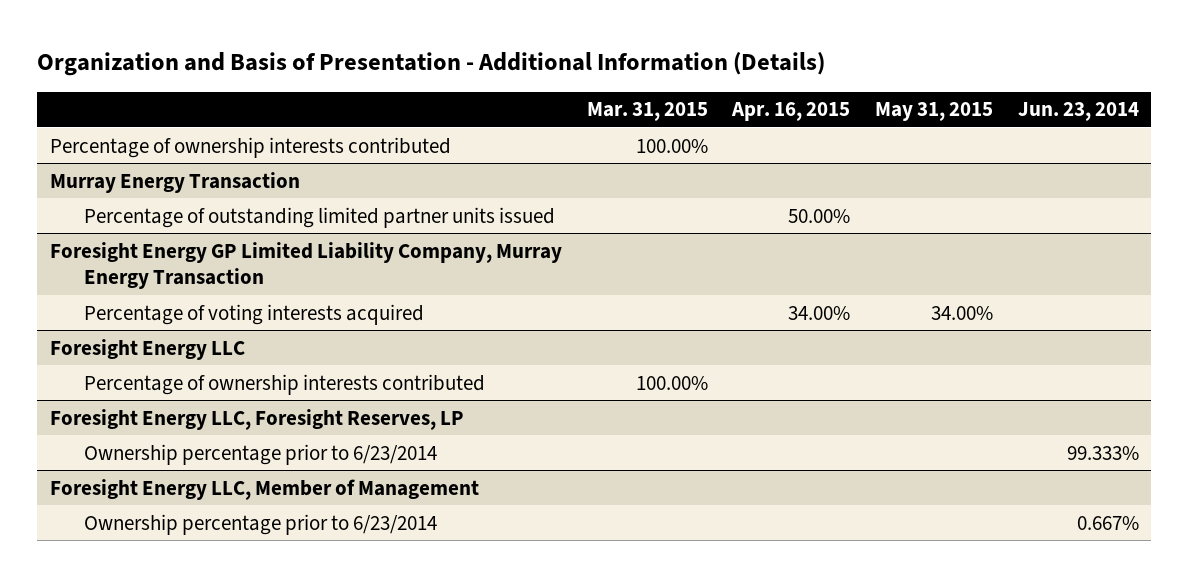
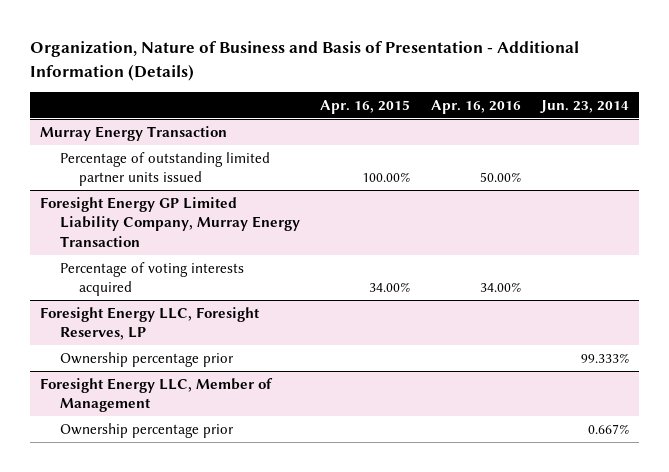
- Organization and Basis of Presentation - Additional Information (Details)
+ Organization, Nature of Business and Basis of Presentation - Additional Information (Details)
- | Mar. 31, 2015 | Apr. 16, 2015 | May 31, 2015 | Jun. 23, 2014
+ | Apr. 16, 2015 | Apr. 16, 2016 | Jun. 23, 2014
- Percentage of ownership interests contributed | 100.00% | | |
@ Murray Energy Transaction
- Percentage of outstanding limited partner units issued | | 50.00% | |
+ Percentage of outstanding limited partner units issued | 100.00% | 50.00% |
- Foresight Energy LLC
- Percentage of ownership interests contributed | 100.00% | | |
@ Foresight Energy LLC, Foresight Reserves, LP
- Ownership percentage prior to 6/23/2014 | | | | 99.333%
+ Ownership percentage prior | | | 99.333%
@ Foresight Energy LLC, Member of Management
- Ownership percentage prior to 6/23/2014 | | | | 0.667%
+ Ownership percentage prior | | | 0.667%

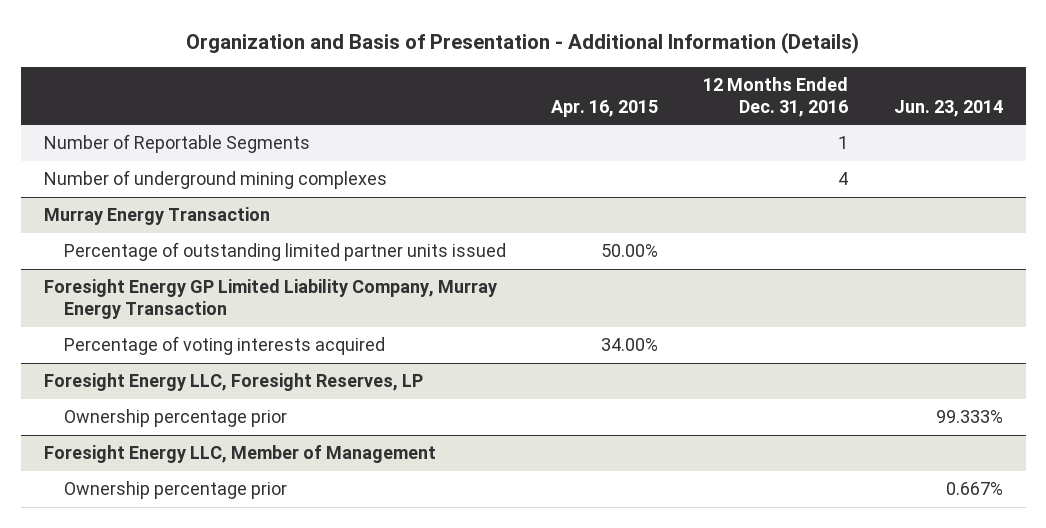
- Organization, Nature of Business and Basis of Presentation - Additional Information (Details)
+ Organization and Basis of Presentation - Additional Information (Details)
- | Apr. 16, 2015 | Apr. 16, 2016 | Jun. 23, 2014
+ | Apr. 16, 2015 | 12 Months Ended Dec. 31, 2016 | Jun. 23, 2014
+ Number of Reportable Segments | | 1 |
+ Number of underground mining complexes | | 4 |
@ Murray Energy Transaction
- Percentage of outstanding limited partner units issued | 100.00% | 50.00% |
+ Percentage of outstanding limited partner units issued | 50.00% | |

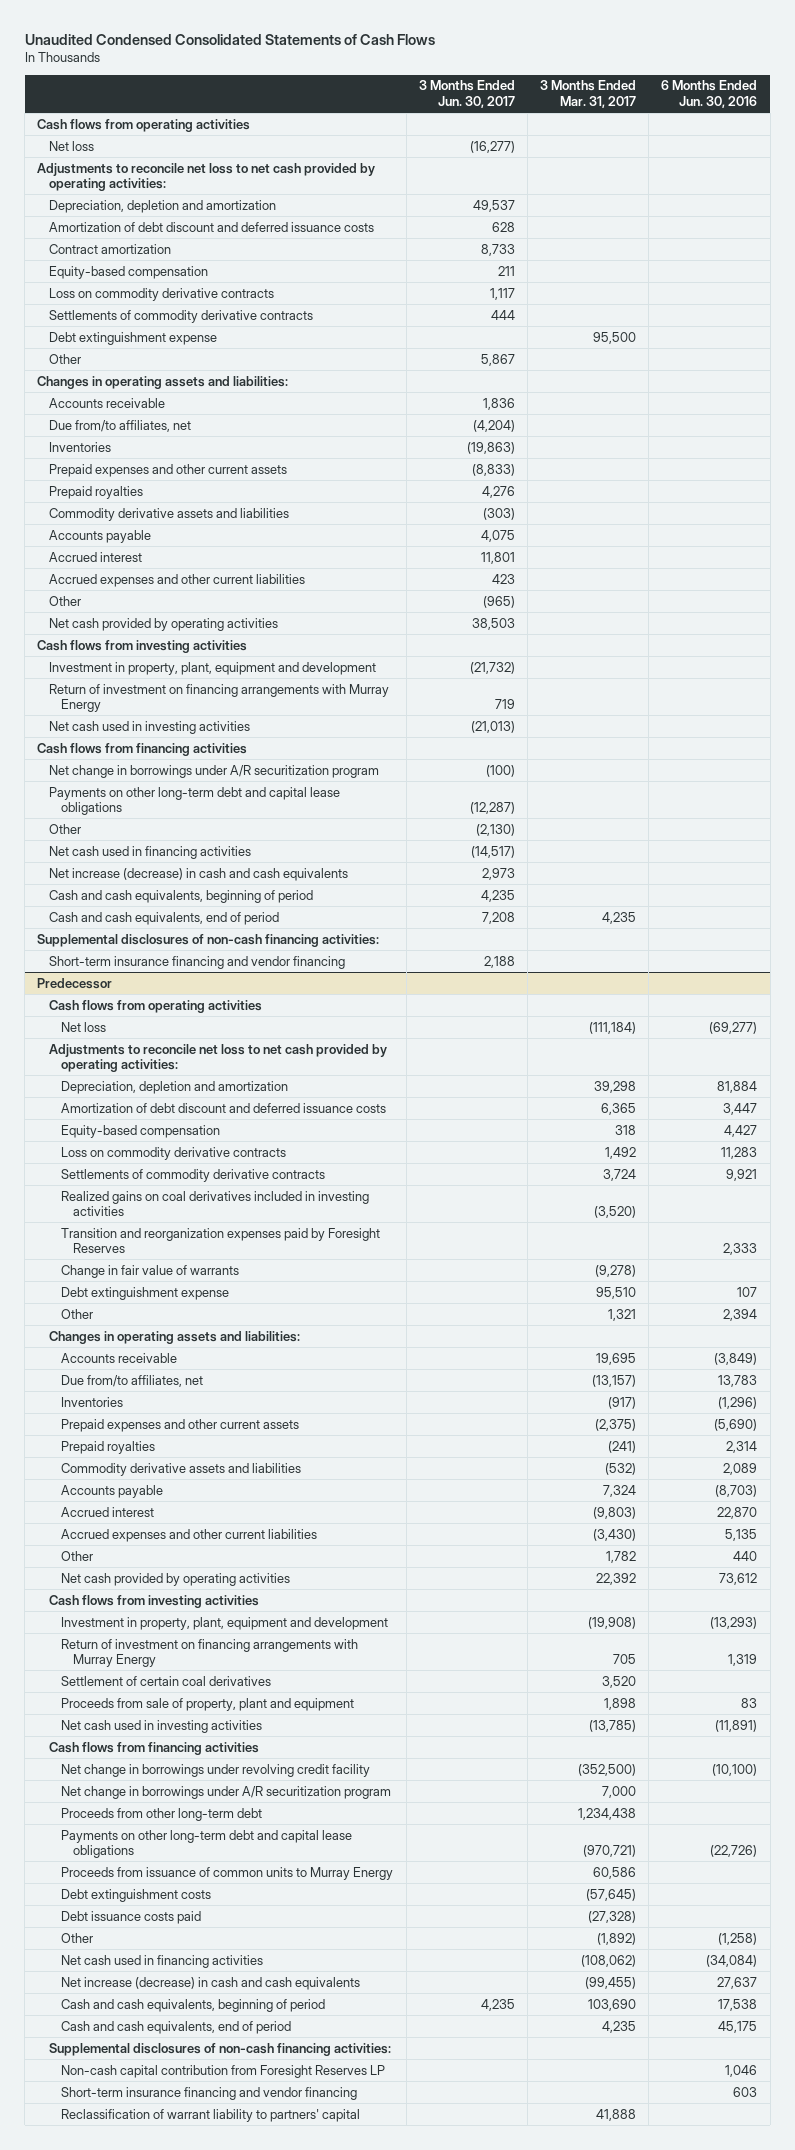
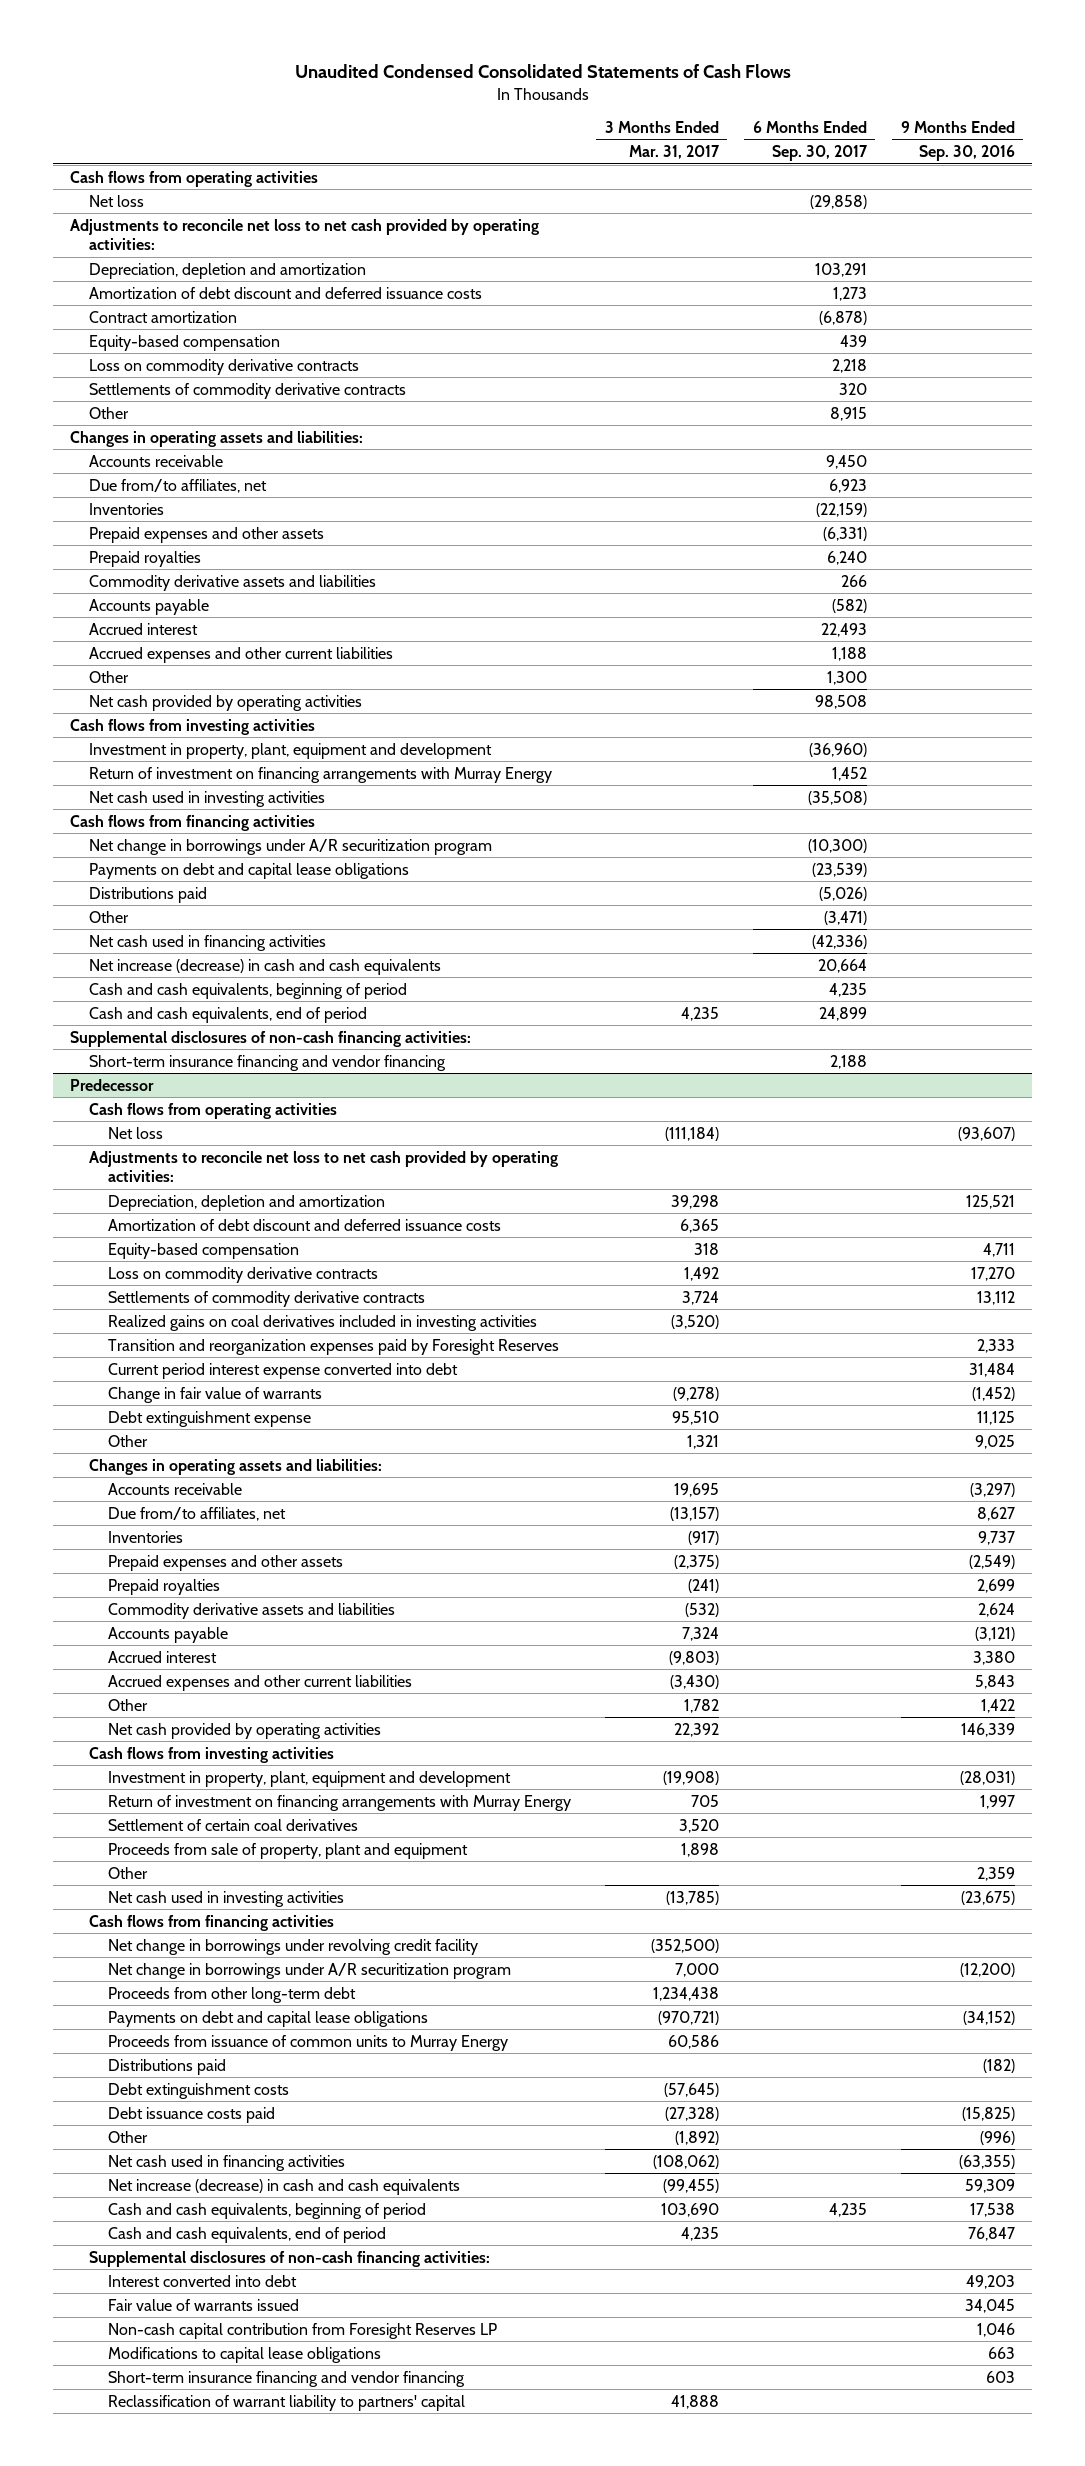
- | 3 Months Ended Jun. 30, 2017 | 3 Months Ended Mar. 31, 2017 | 6 Months Ended Jun. 30, 2016
+ | 3 Months Ended Mar. 31, 2017 | 6 Months Ended Sep. 30, 2017 | 9 Months Ended Sep. 30, 2016
- Debt extinguishment expense | | 95,500 |
- Prepaid expenses and other current assets | (8,833) | |
+ Prepaid expenses and other assets | | (6,331) |
- Payments on other long-term debt and capital lease obligations | (12,287) | |
+ Payments on debt and capital lease obligations | | (23,539) |
+ Distributions paid | | (5,026) |
@ Predecessor
+ Current period interest expense converted into debt | | | 31,484
- Prepaid expenses and other current assets | | (2,375) | (5,690)
+ Prepaid expenses and other assets | (2,375) | | (2,549)
+ Other | | | 2,359
- Payments on other long-term debt and capital lease obligations | | (970,721) | (22,726)
+ Payments on debt and capital lease obligations | (970,721) | | (34,152)
+ Distributions paid | | | (182)
+ Interest converted into debt | | | 49,203
+ Fair value of warrants issued | | | 34,045
+ Modifications to capital lease obligations | | | 663

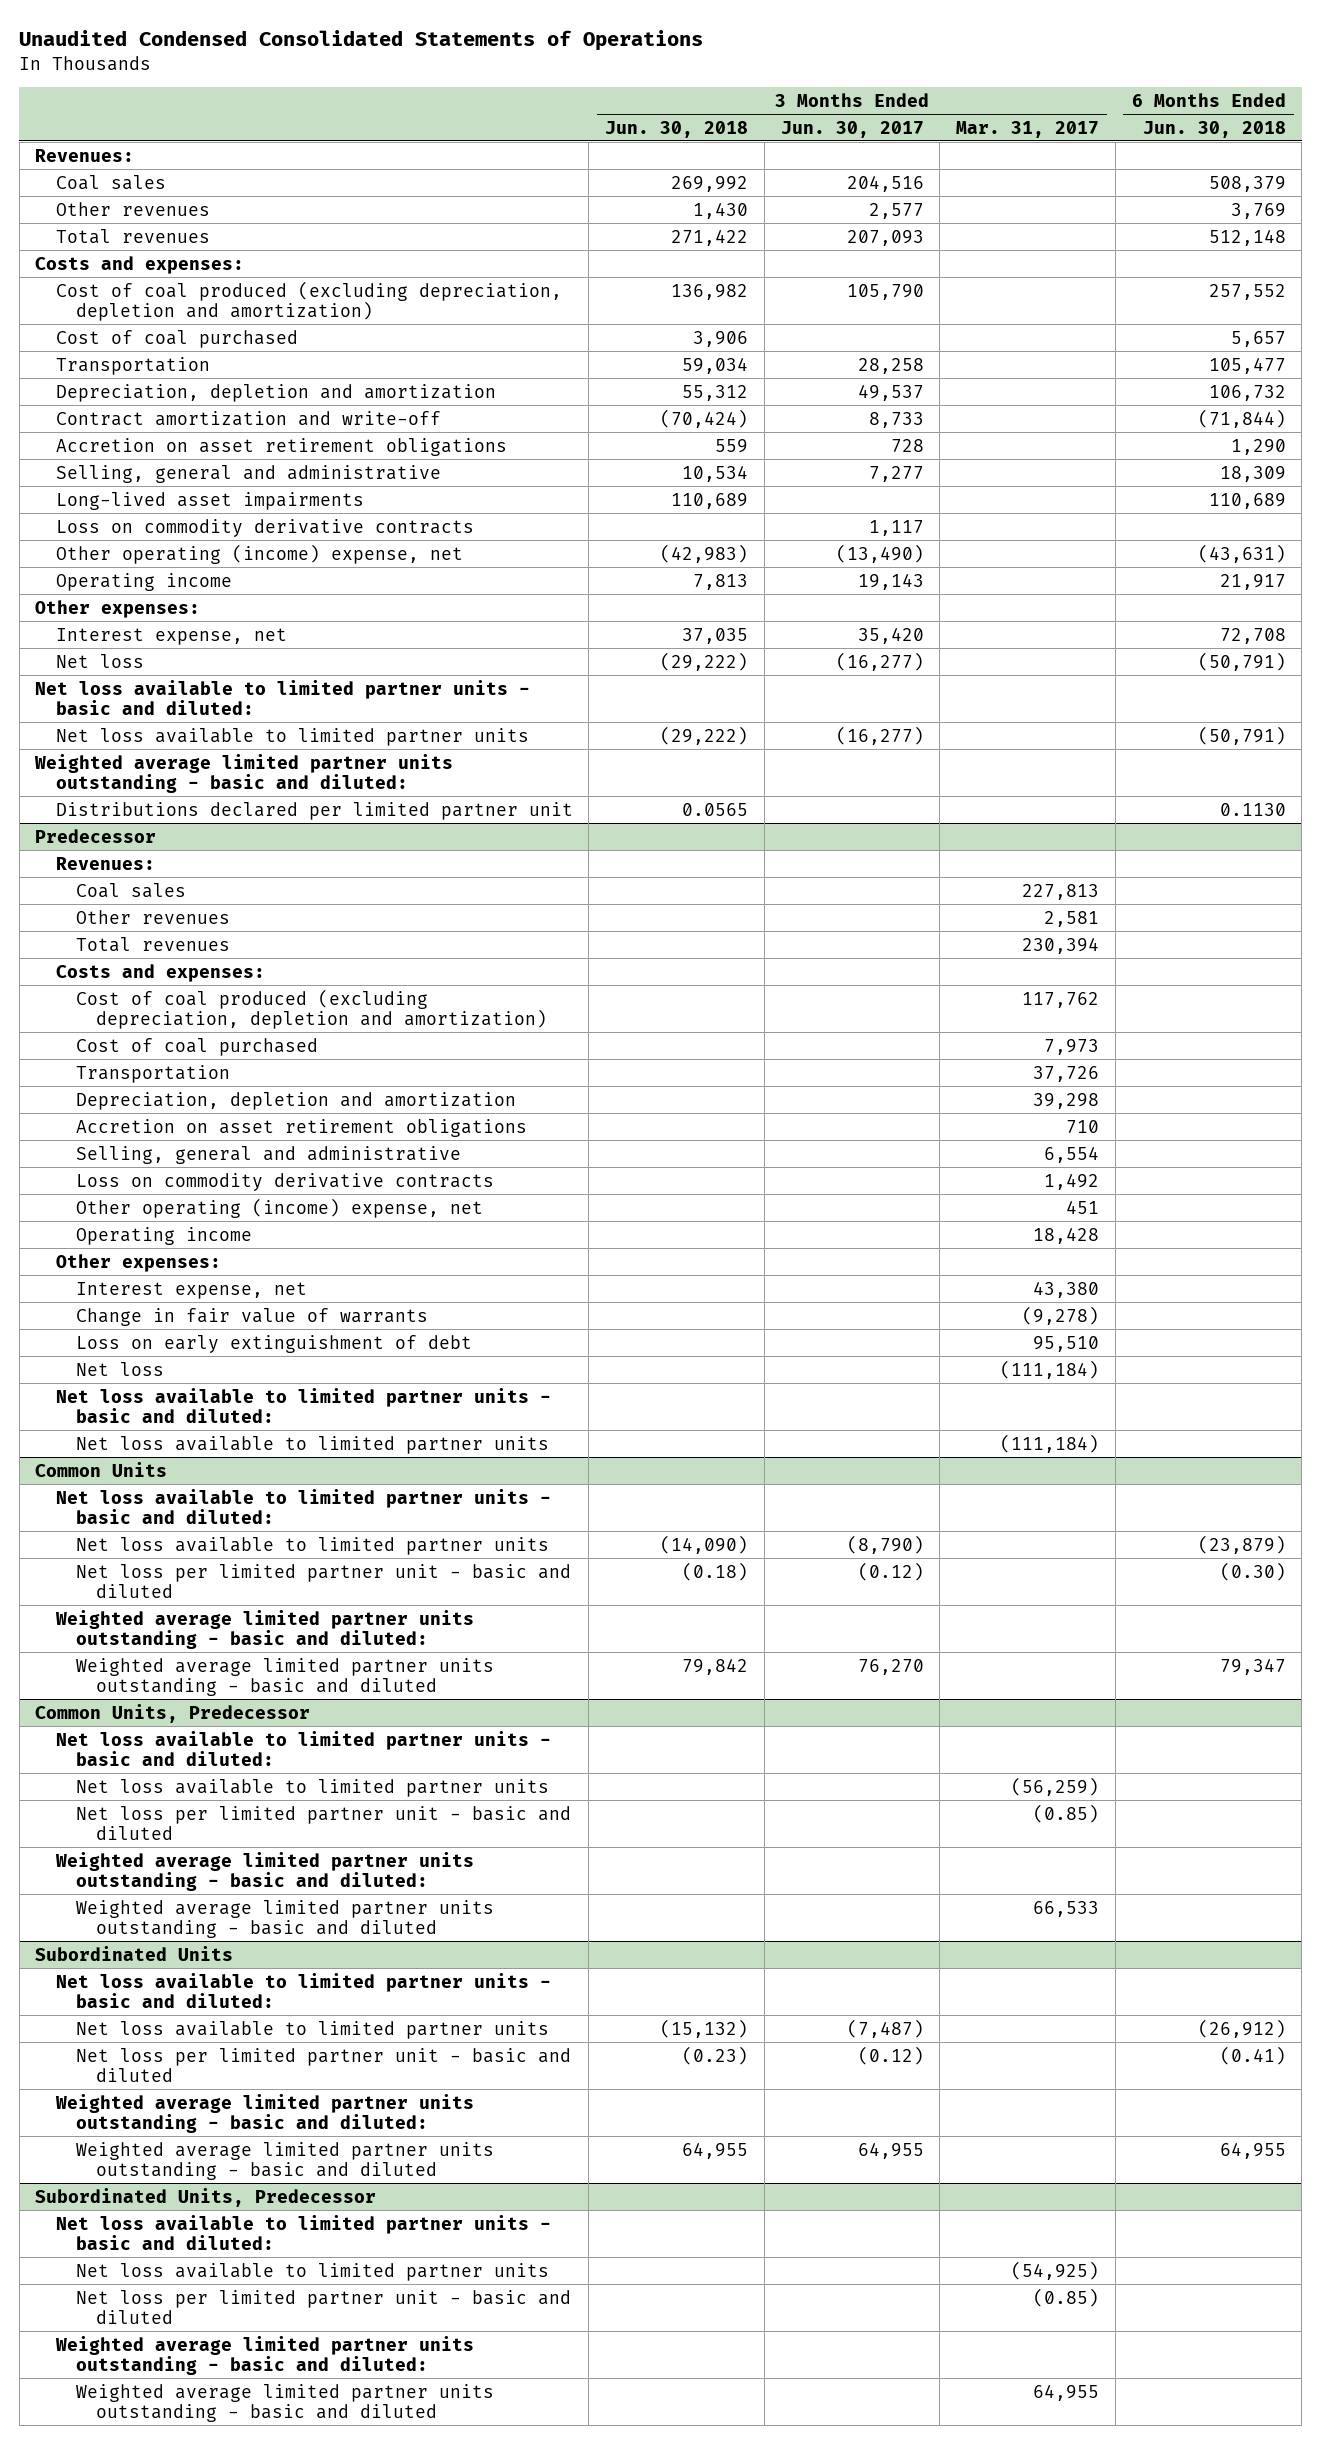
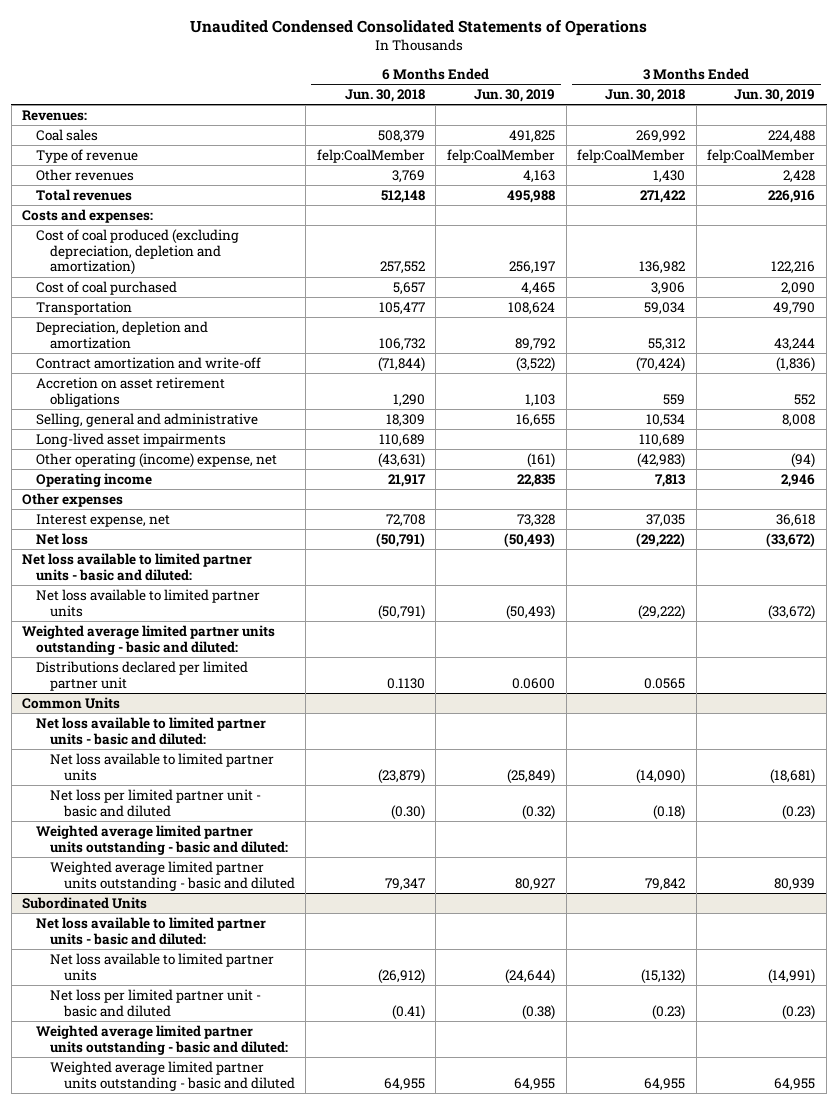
- | 3 Months Ended Jun. 30, 2018 | 3 Months Ended Jun. 30, 2017 | 3 Months Ended Mar. 31, 2017 | 6 Months Ended Jun. 30, 2018
+ | 6 Months Ended Jun. 30, 2018 | 6 Months Ended Jun. 30, 2019 | 3 Months Ended Jun. 30, 2018 | 3 Months Ended Jun. 30, 2019
+ Type of revenue | felp:CoalMember | felp:CoalMember | felp:CoalMember | felp:CoalMember
- Loss on commodity derivative contracts | | 1,117 | |
- Other expenses:
+ Other expenses
- Predecessor
- Revenues:
- Coal sales | | | 227,813 |
- Other revenues | | | 2,581 |
- Total revenues | | | 230,394 |
- Costs and expenses:
- Cost of coal produced (excluding depreciation, depletion and amortization) | | | 117,762 |
- Cost of coal purchased | | | 7,973 |
- Transportation | | | 37,726 |
- Depreciation, depletion and amortization | | | 39,298 |
- Accretion on asset retirement obligations | | | 710 |
- Selling, general and administrative | | | 6,554 |
- Loss on commodity derivative contracts | | | 1,492 |
- Other operating (income) expense, net | | | 451 |
- Operating income | | | 18,428 |
- Other expenses:
- Interest expense, net | | | 43,380 |
- Change in fair value of warrants | | | (9,278) |
- Loss on early extinguishment of debt | | | 95,510 |
- Net loss | | | (111,184) |
- Net loss available to limited partner units - basic and diluted:
- Net loss available to limited partner units | | | (111,184) |
- Common Units, Predecessor
- Net loss available to limited partner units - basic and diluted:
- Net loss available to limited partner units | | | (56,259) |
- Net loss per limited partner unit - basic and diluted | | | (0.85) |
- Weighted average limited partner units outstanding - basic and diluted:
- Weighted average limited partner units outstanding - basic and diluted | | | 66,533 |
- Subordinated Units, Predecessor
- Net loss available to limited partner units - basic and diluted:
- Net loss available to limited partner units | | | (54,925) |
- Net loss per limited partner unit - basic and diluted | | | (0.85) |
- Weighted average limited partner units outstanding - basic and diluted:
- Weighted average limited partner units outstanding - basic and diluted | | | 64,955 |

